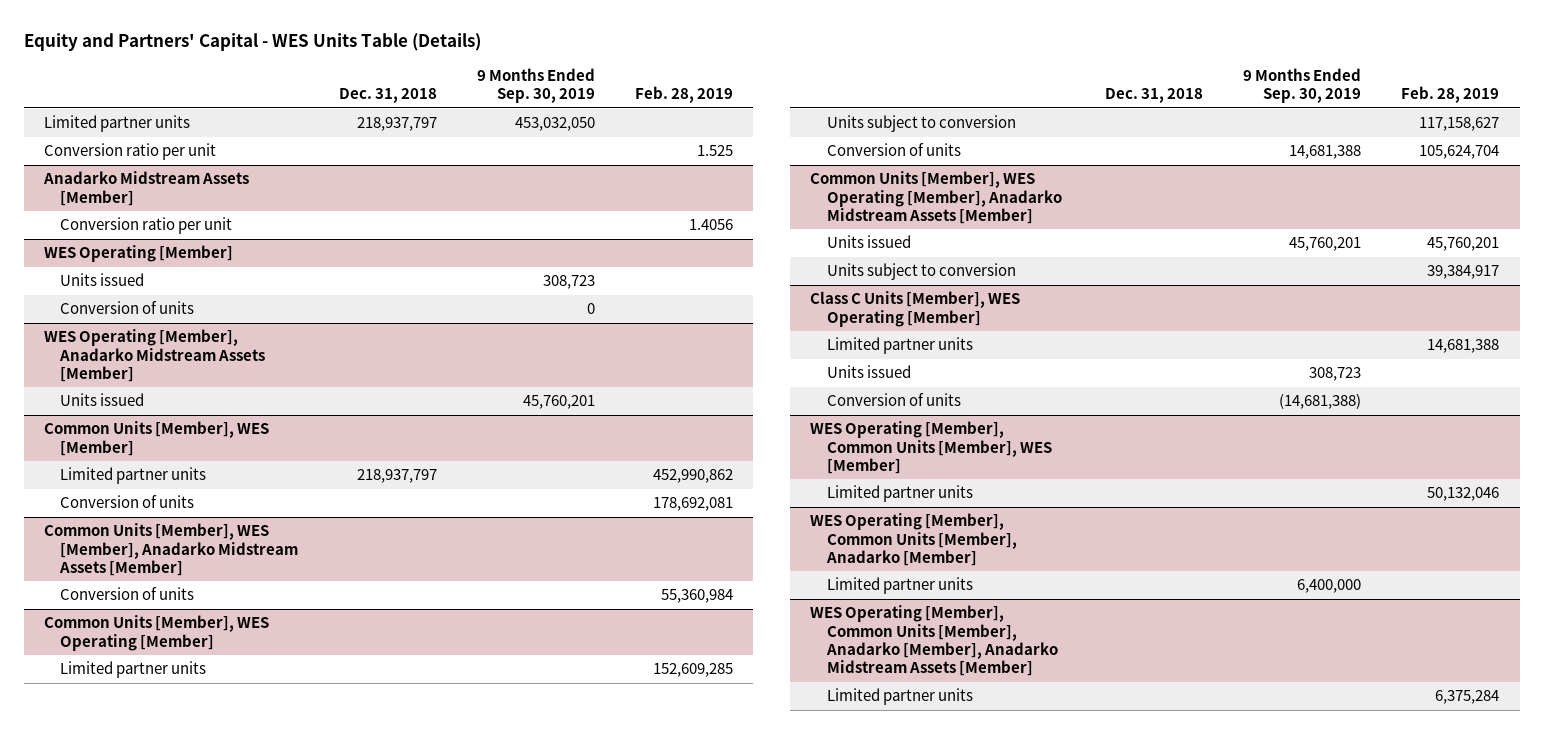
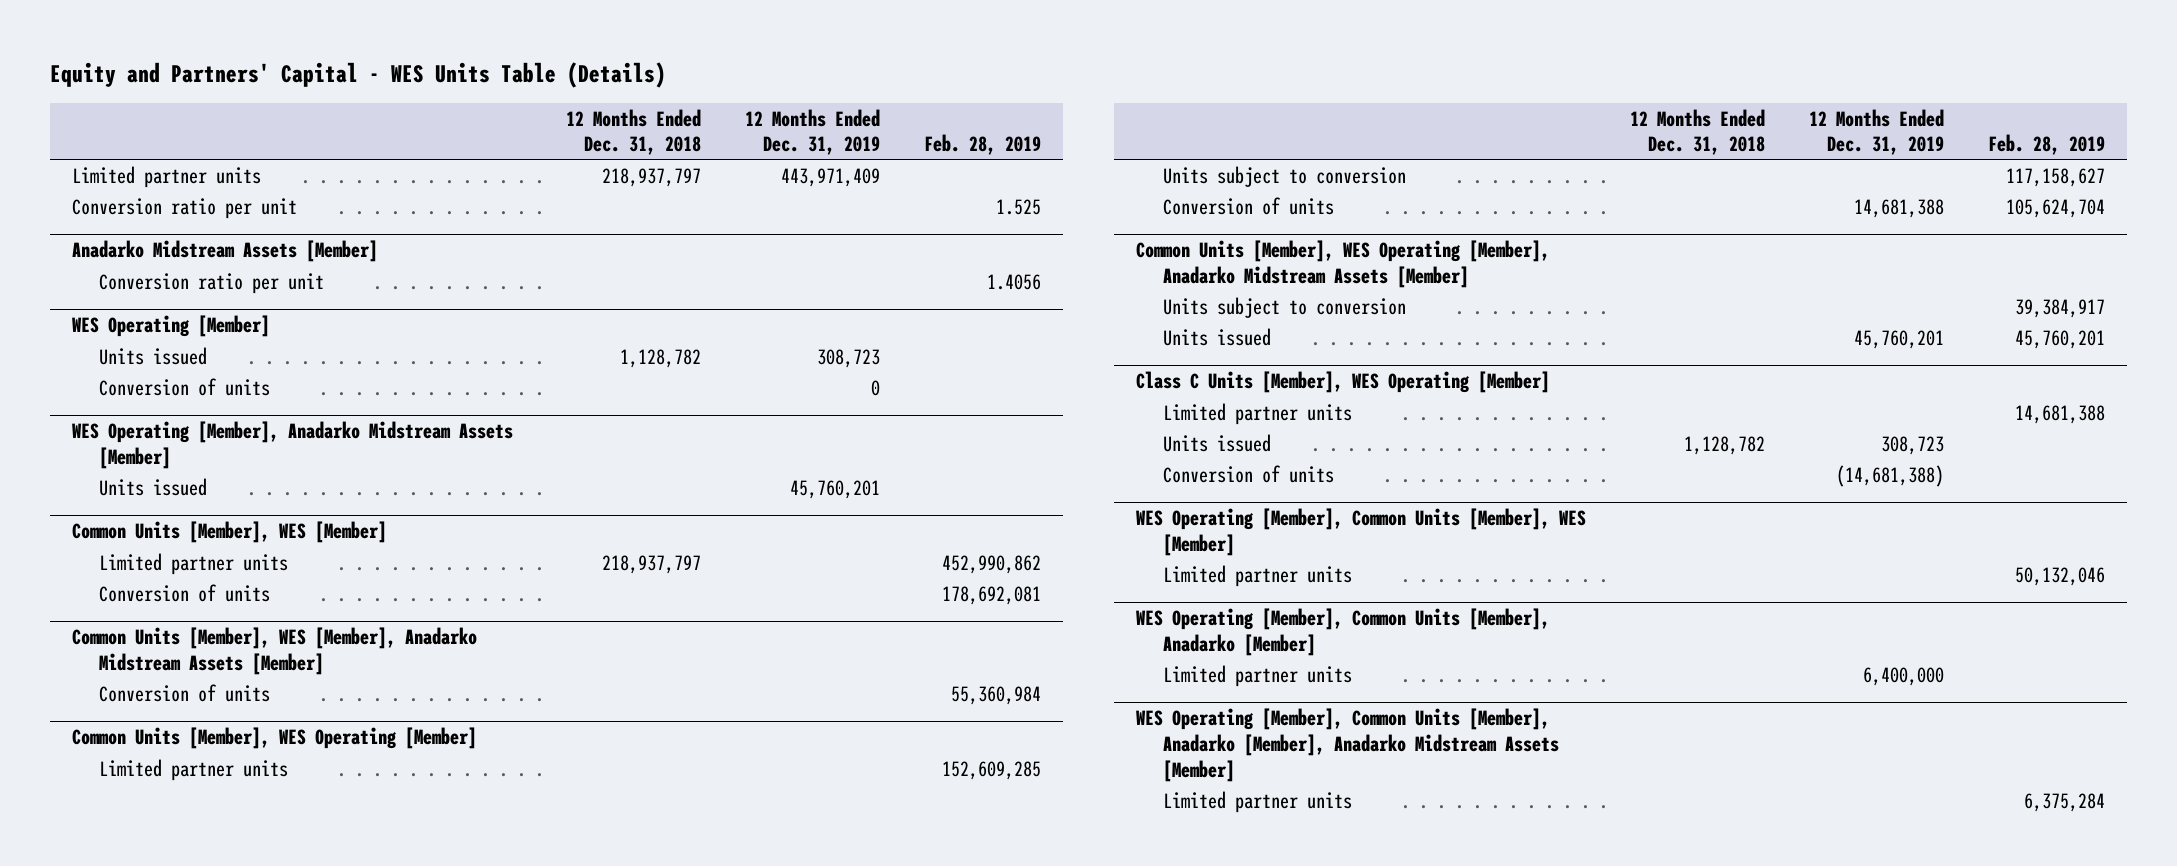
- | Dec. 31, 2018 | 9 Months Ended Sep. 30, 2019 | Feb. 28, 2019
+ | 12 Months Ended Dec. 31, 2018 | 12 Months Ended Dec. 31, 2019 | Feb. 28, 2019
@ Common Units [Member], WES Operating [Member], Anadarko Midstream Assets [Member]
moved down: Units issued | | 45,760,201 | 45,760,201

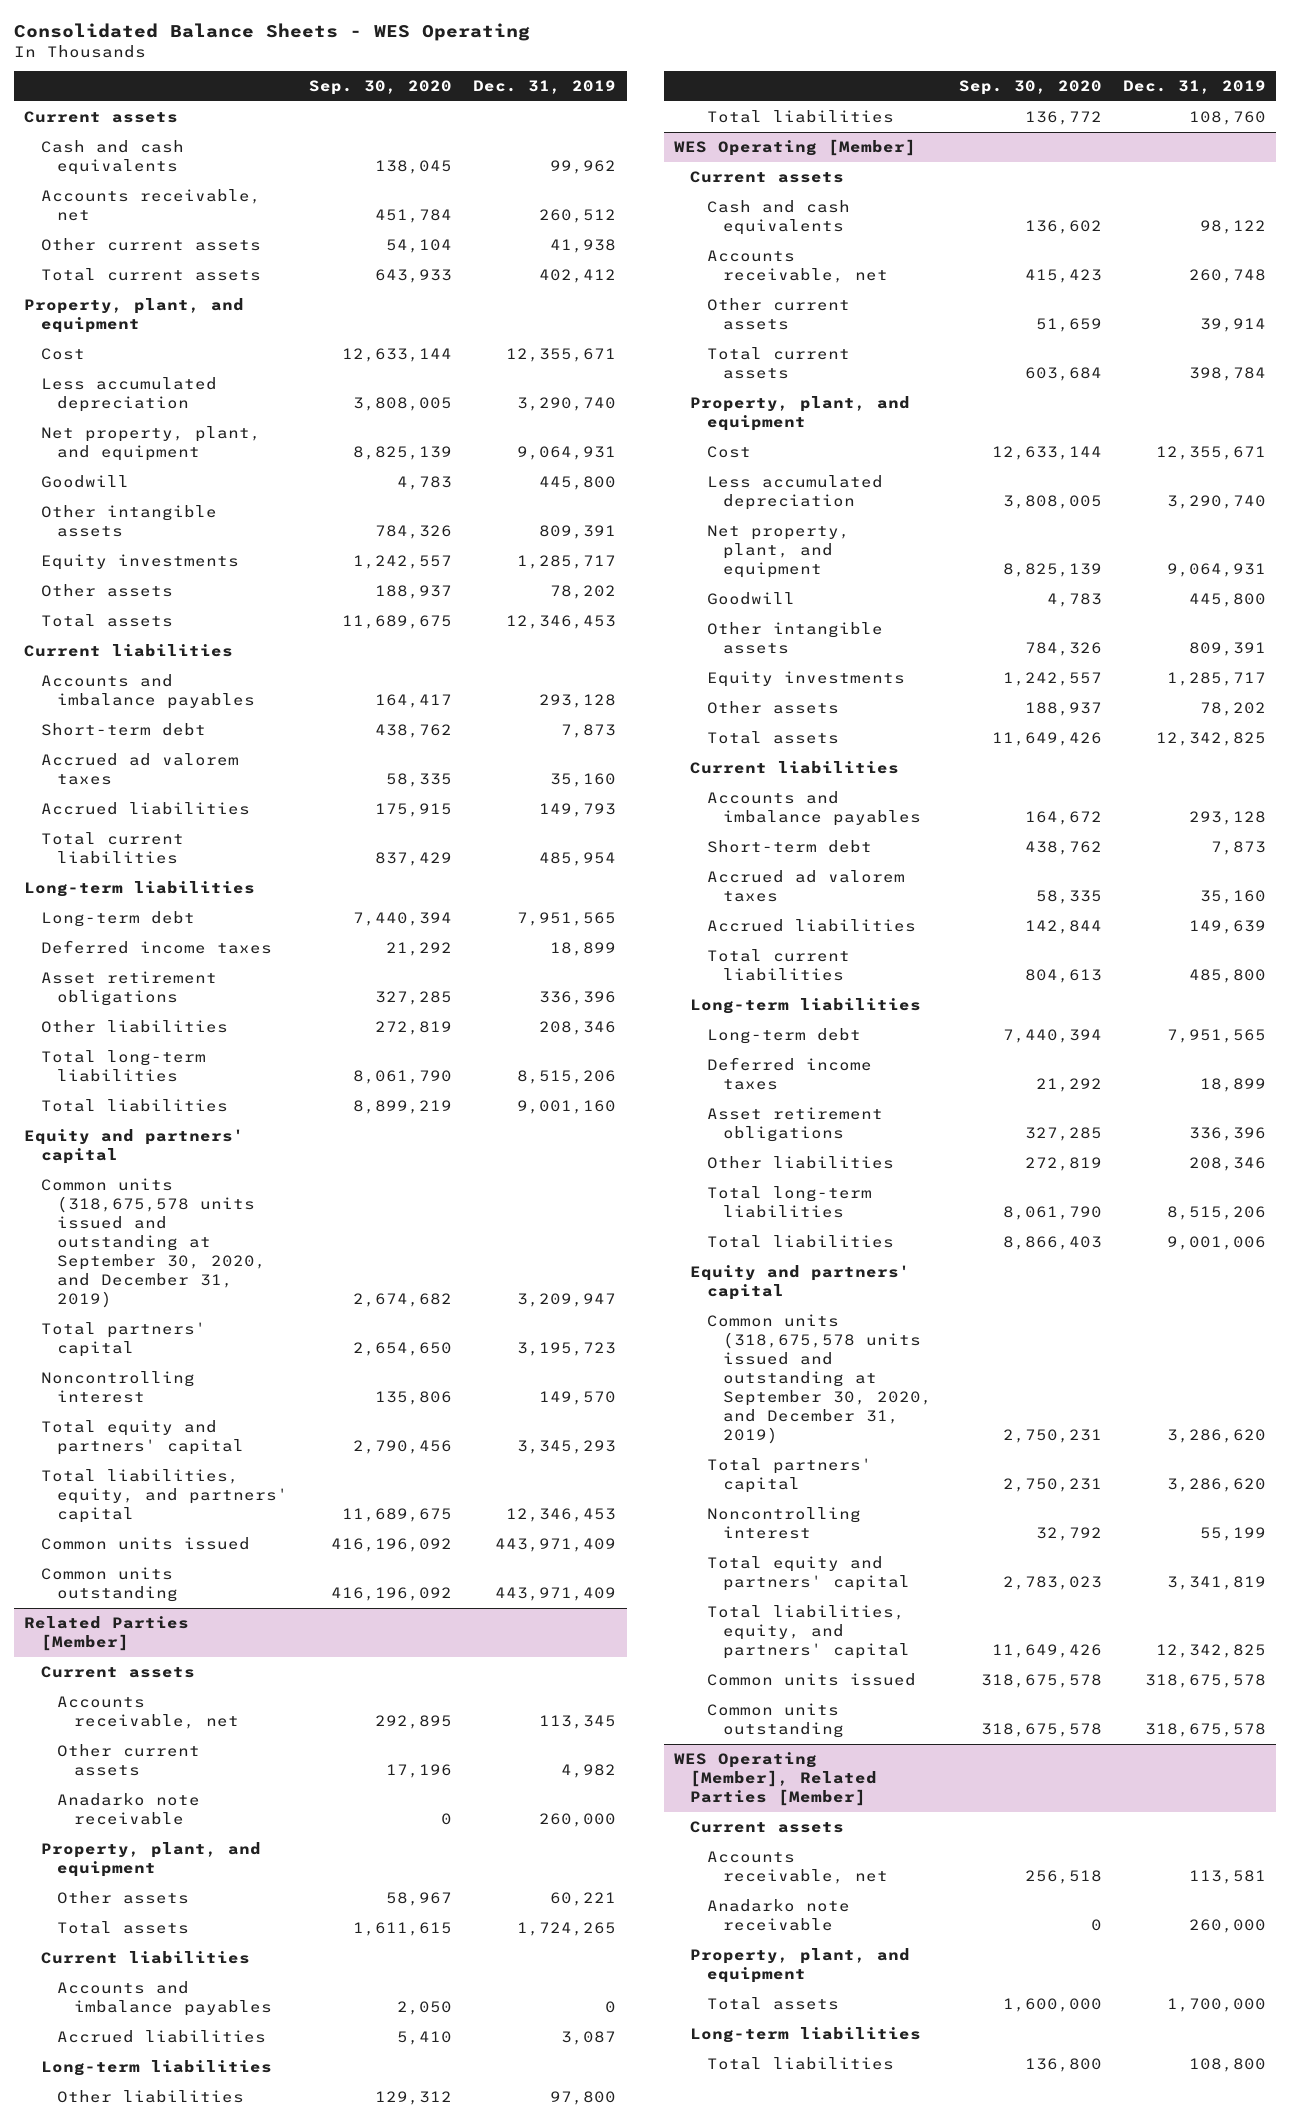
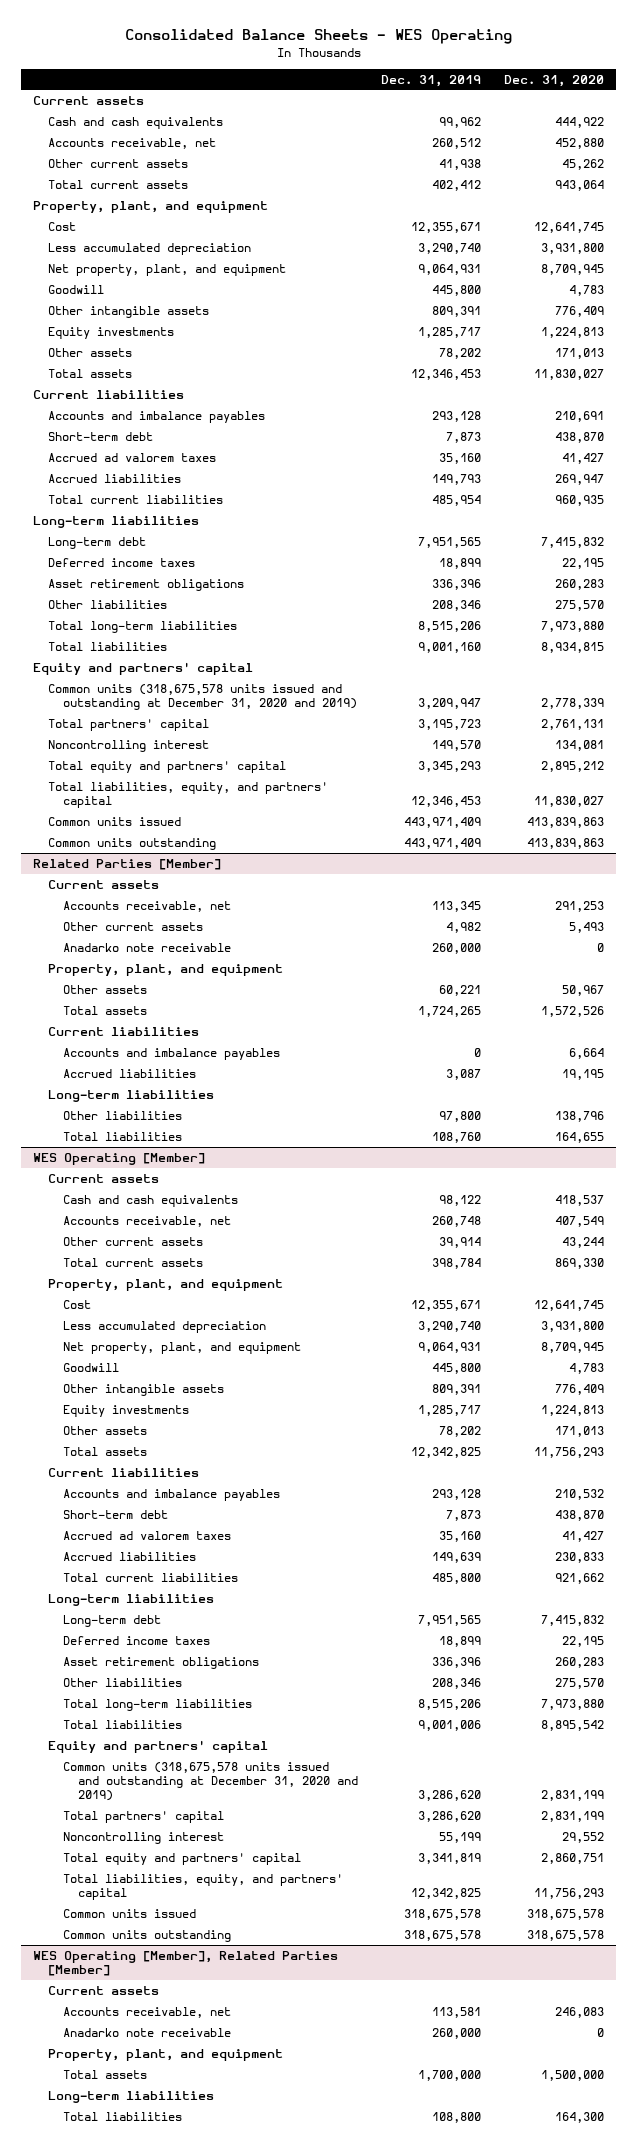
- | Sep. 30, 2020 | Dec. 31, 2019
+ | Dec. 31, 2019 | Dec. 31, 2020
- Common units (318,675,578 units issued and outstanding at September 30, 2020, and December 31, 2019) | 2,674,682 | 3,209,947
+ Common units (318,675,578 units issued and outstanding at December 31, 2020 and 2019) | 3,209,947 | 2,778,339
@ WES Operating [Member]
- Common units (318,675,578 units issued and outstanding at September 30, 2020, and December 31, 2019) | 2,750,231 | 3,286,620
+ Common units (318,675,578 units issued and outstanding at December 31, 2020 and 2019) | 3,286,620 | 2,831,199

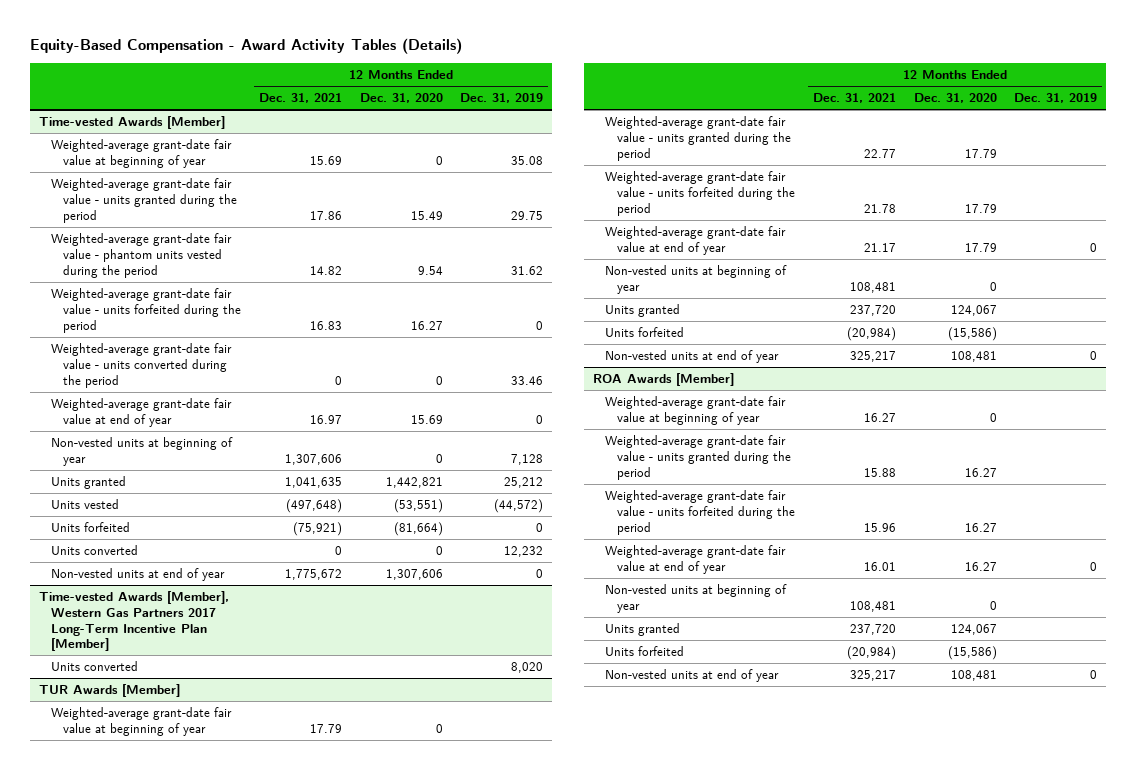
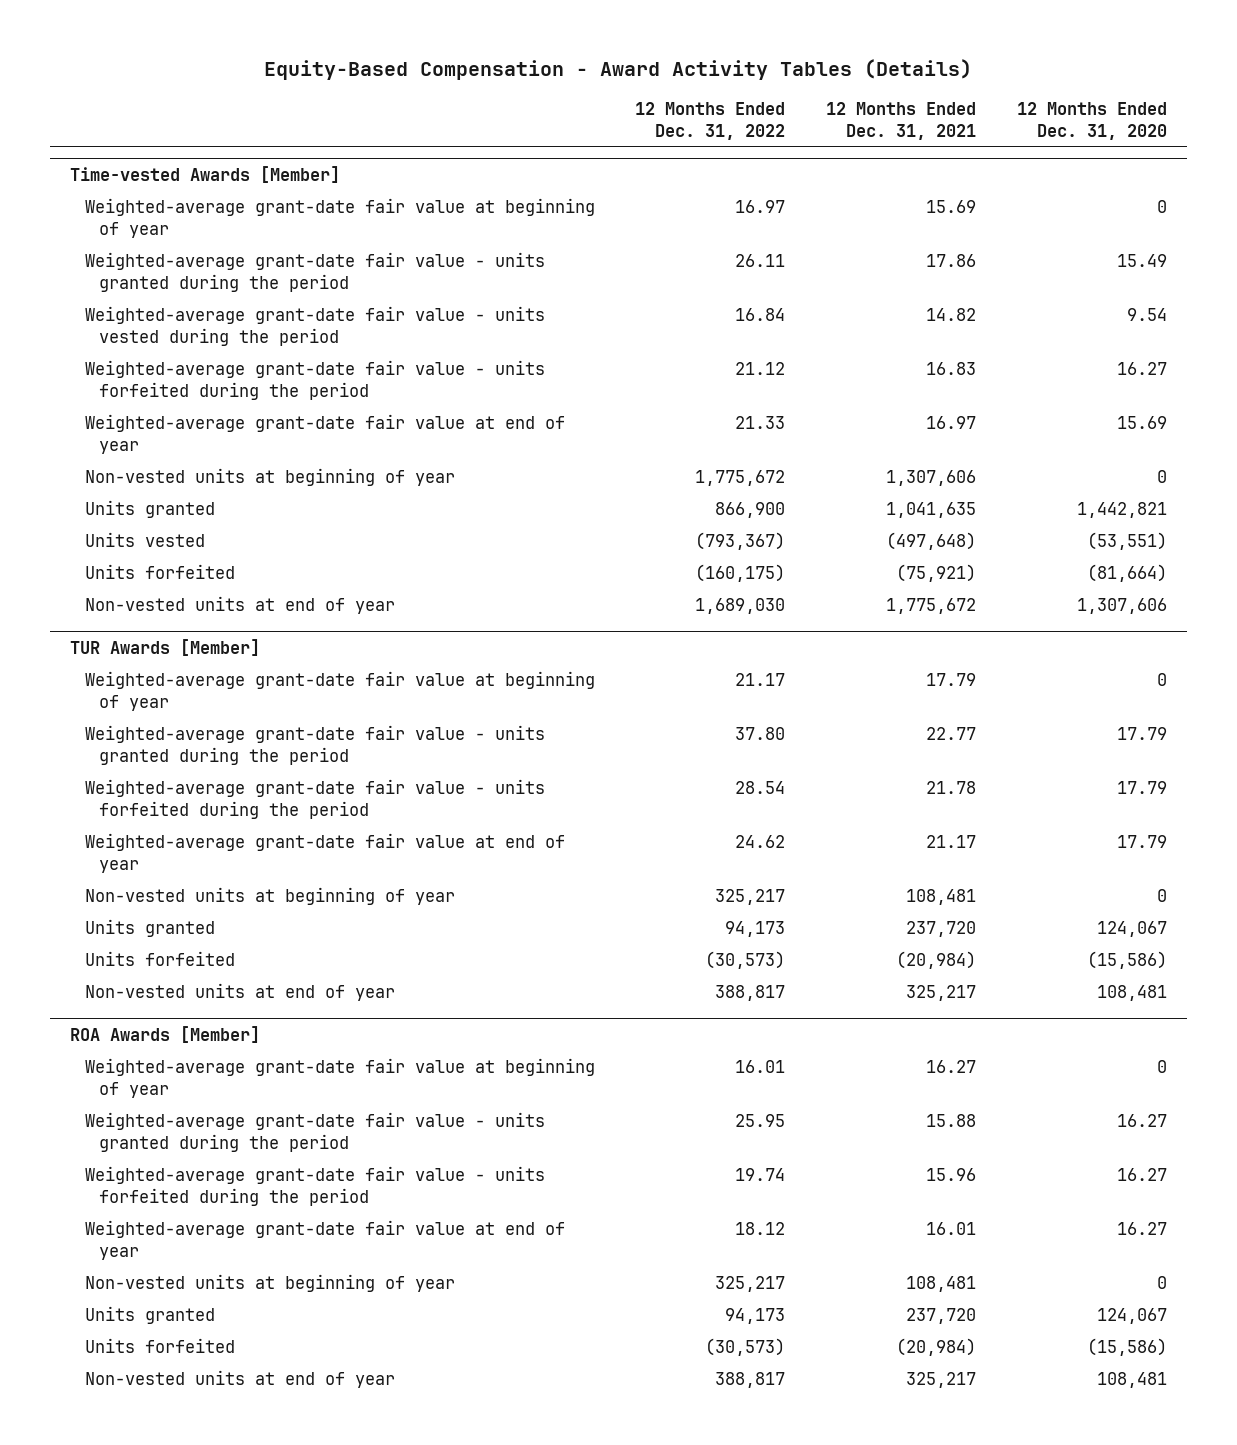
- | 12 Months Ended Dec. 31, 2021 | 12 Months Ended Dec. 31, 2020 | 12 Months Ended Dec. 31, 2019
+ | 12 Months Ended Dec. 31, 2022 | 12 Months Ended Dec. 31, 2021 | 12 Months Ended Dec. 31, 2020
@ Time-vested Awards [Member]
- Weighted-average grant-date fair value - phantom units vested during the period | 14.82 | 9.54 | 31.62
+ Weighted-average grant-date fair value - units vested during the period | 16.84 | 14.82 | 9.54
- Weighted-average grant-date fair value - units converted during the period | 0 | 0 | 33.46
- Units converted | 0 | 0 | 12,232
- Time-vested Awards [Member], Western Gas Partners 2017 Long-Term Incentive Plan [Member]
- Units converted | | | 8,020

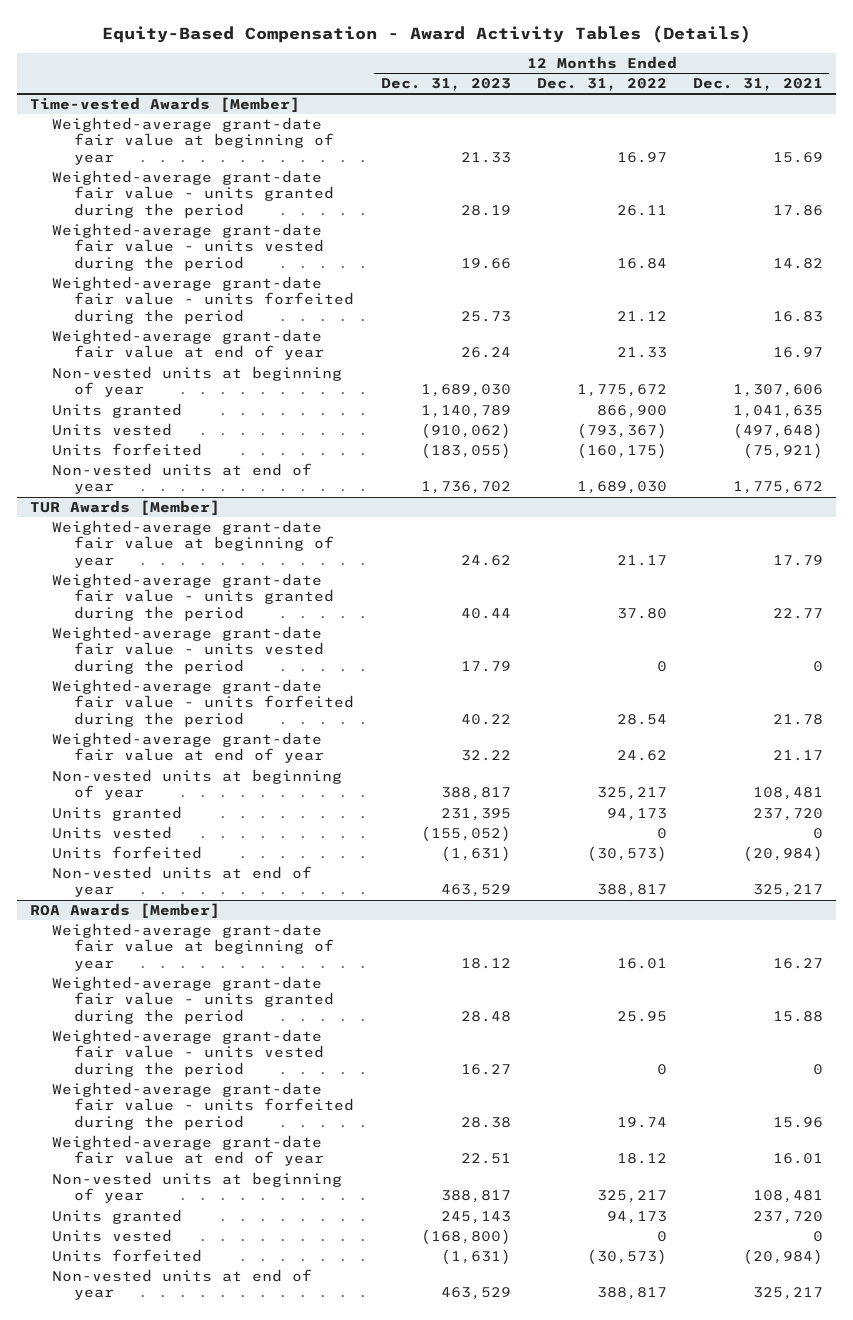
- | 12 Months Ended Dec. 31, 2022 | 12 Months Ended Dec. 31, 2021 | 12 Months Ended Dec. 31, 2020
+ | 12 Months Ended Dec. 31, 2023 | 12 Months Ended Dec. 31, 2022 | 12 Months Ended Dec. 31, 2021
@ TUR Awards [Member]
+ Weighted-average grant-date fair value - units vested during the period | 17.79 | 0 | 0
+ Units vested | (155,052) | 0 | 0
@ ROA Awards [Member]
+ Weighted-average grant-date fair value - units vested during the period | 16.27 | 0 | 0
+ Units vested | (168,800) | 0 | 0

